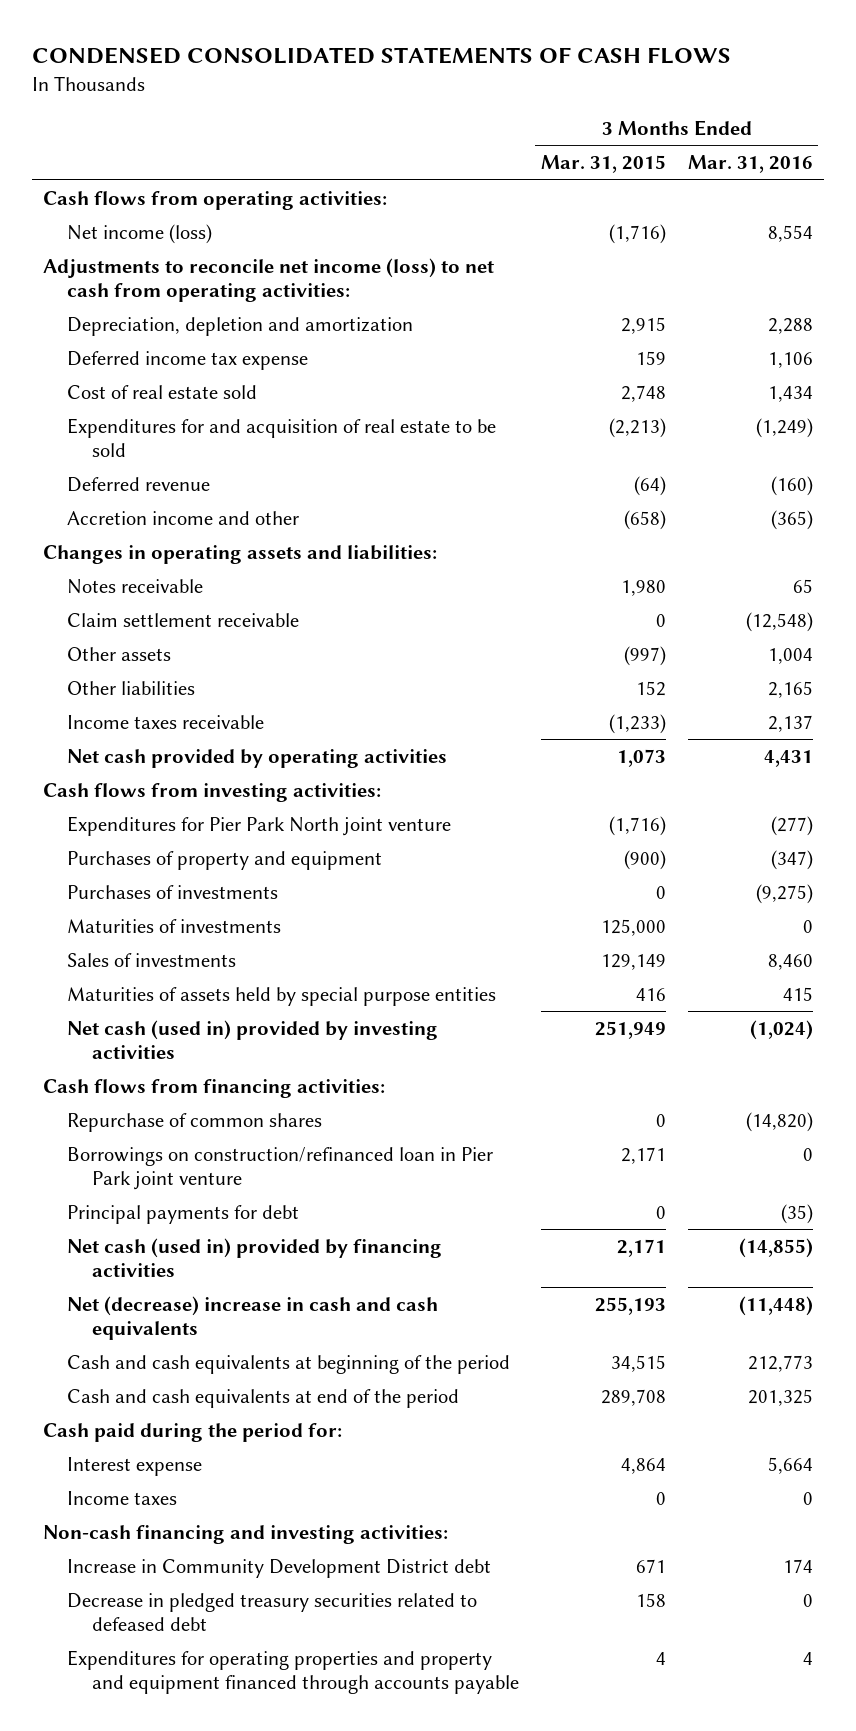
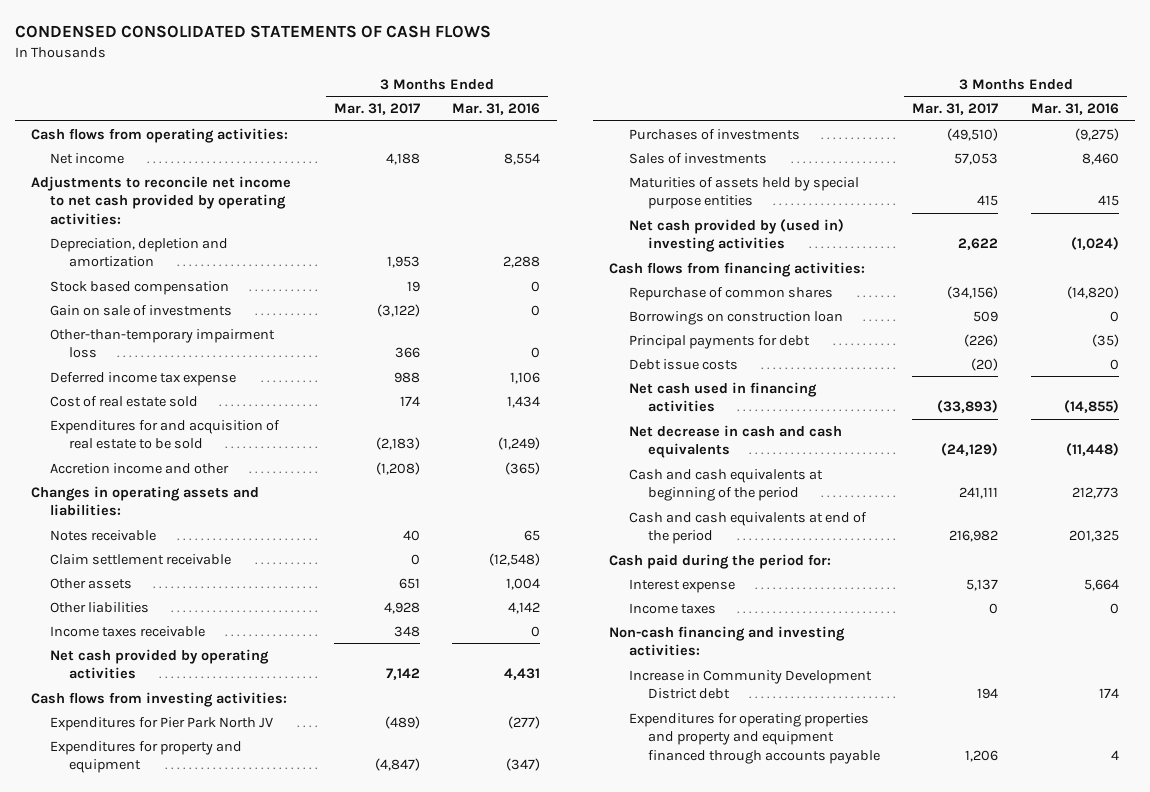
- | 3 Months Ended Mar. 31, 2015 | 3 Months Ended Mar. 31, 2016
+ | 3 Months Ended Mar. 31, 2017 | 3 Months Ended Mar. 31, 2016
- Net income (loss) | (1,716) | 8,554
- Adjustments to reconcile net income (loss) to net cash from operating activities:
+ Net income | 4,188 | 8,554
+ Adjustments to reconcile net income to net cash provided by operating activities:
+ Stock based compensation | 19 | 0
+ Gain on sale of investments | (3,122) | 0
+ Other-than-temporary impairment loss | 366 | 0
- Deferred revenue | (64) | (160)
- Other liabilities | 152 | 2,165
- Income taxes receivable | (1,233) | 2,137
+ Other liabilities | 4,928 | 4,142
+ Income taxes receivable | 348 | 0
- Expenditures for Pier Park North joint venture | (1,716) | (277)
- Purchases of property and equipment | (900) | (347)
+ Expenditures for Pier Park North JV | (489) | (277)
+ Expenditures for property and equipment | (4,847) | (347)
- Maturities of investments | 125,000 | 0
- Net cash (used in) provided by investing activities | 251,949 | (1,024)
+ Net cash provided by (used in) investing activities | 2,622 | (1,024)
- Borrowings on construction/refinanced loan in Pier Park joint venture | 2,171 | 0
+ Borrowings on construction loan | 509 | 0
- Net cash (used in) provided by financing activities | 2,171 | (14,855)
- Net (decrease) increase in cash and cash equivalents | 255,193 | (11,448)
+ Debt issue costs | (20) | 0
+ Net cash used in financing activities | (33,893) | (14,855)
+ Net decrease in cash and cash equivalents | (24,129) | (11,448)
- Decrease in pledged treasury securities related to defeased debt | 158 | 0

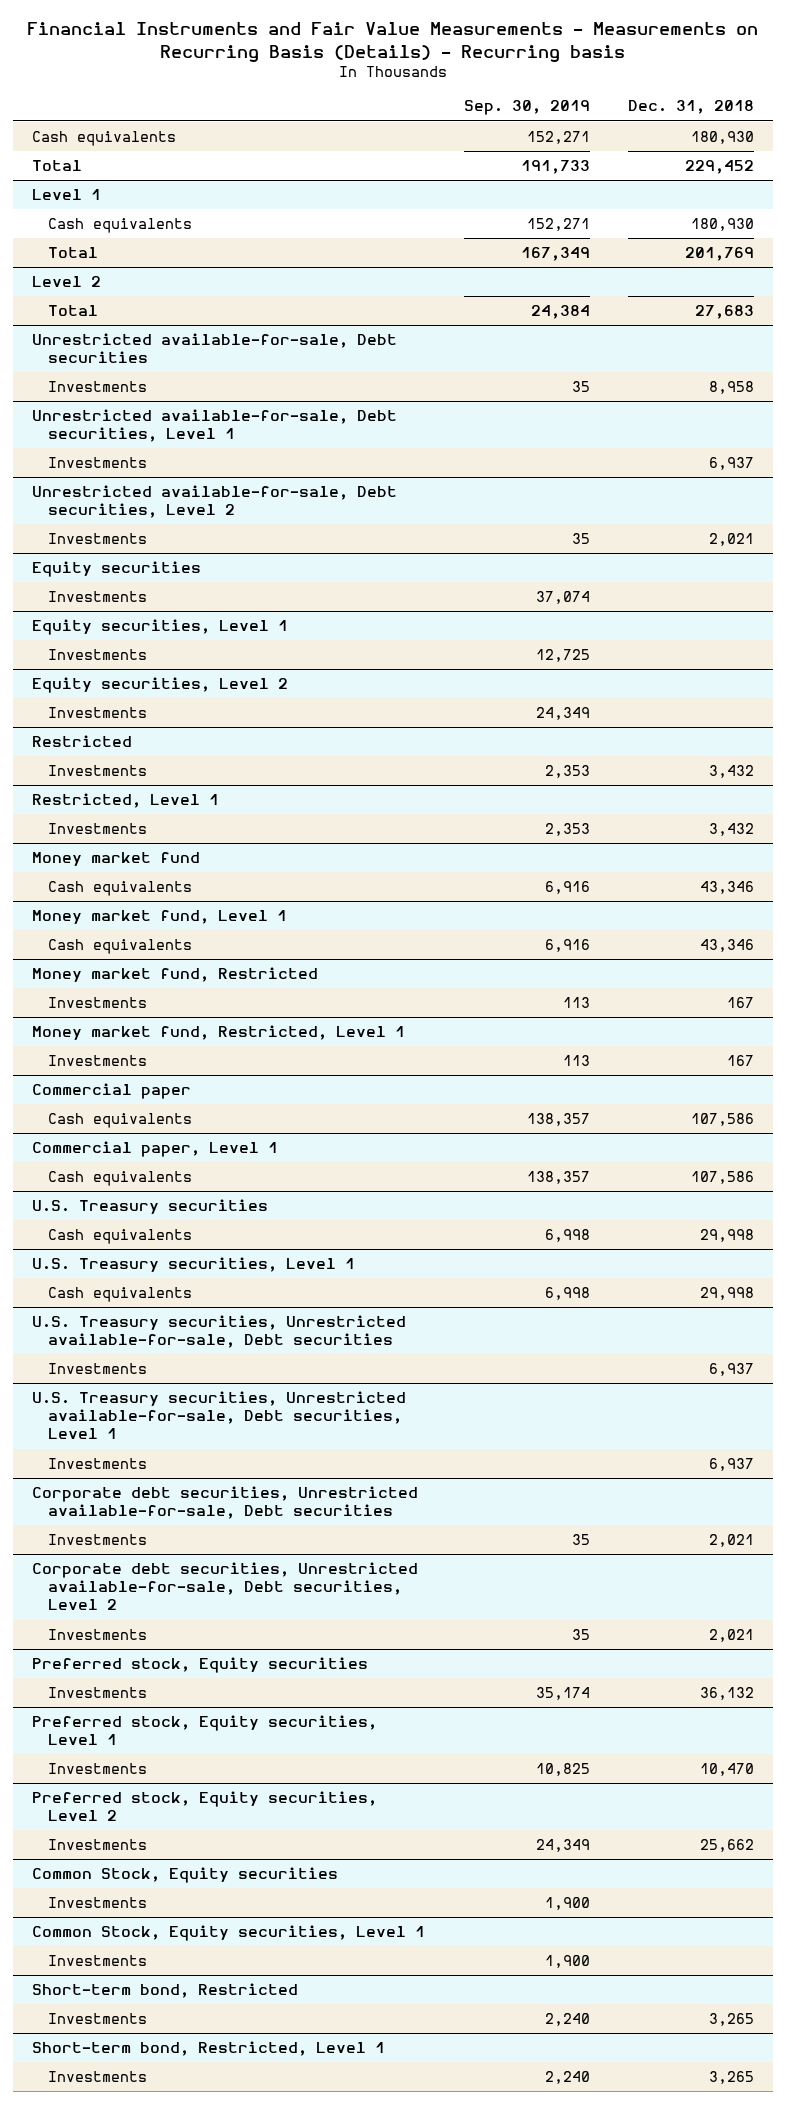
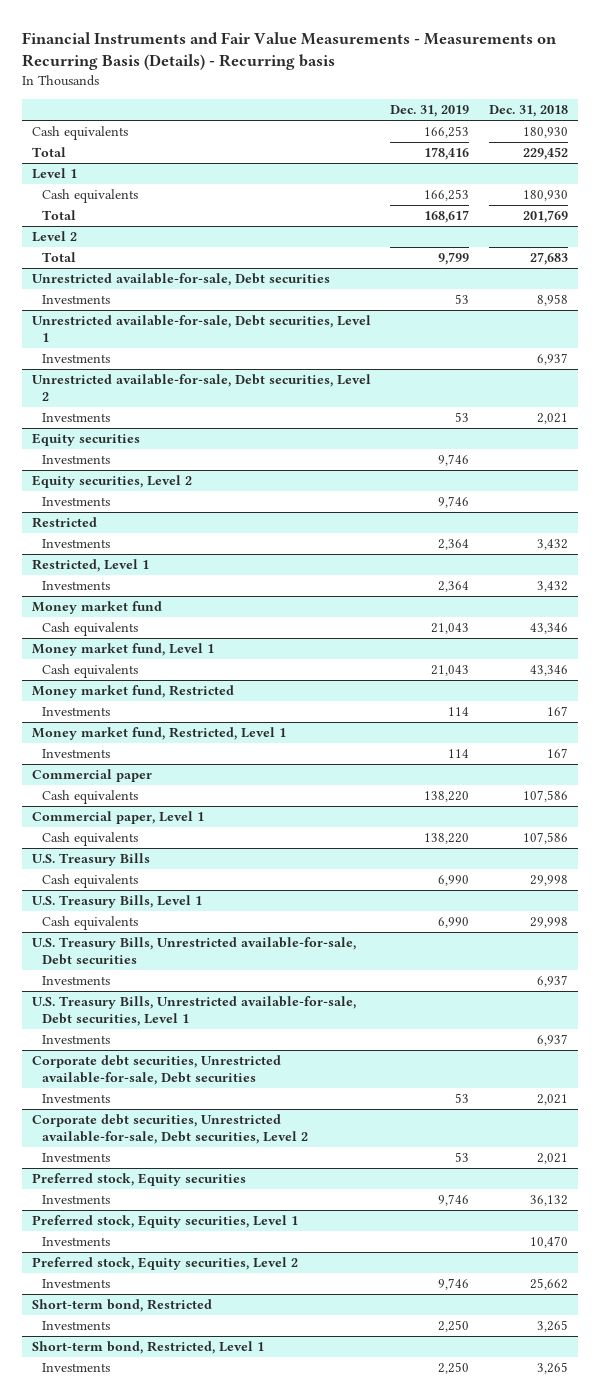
- | Sep. 30, 2019 | Dec. 31, 2018
+ | Dec. 31, 2019 | Dec. 31, 2018
- Equity securities, Level 1
- Investments | 12,725 |
- U.S. Treasury securities
+ U.S. Treasury Bills
- U.S. Treasury securities, Level 1
+ U.S. Treasury Bills, Level 1
- U.S. Treasury securities, Unrestricted available-for-sale, Debt securities
+ U.S. Treasury Bills, Unrestricted available-for-sale, Debt securities
- U.S. Treasury securities, Unrestricted available-for-sale, Debt securities, Level 1
+ U.S. Treasury Bills, Unrestricted available-for-sale, Debt securities, Level 1
- Common Stock, Equity securities
- Investments | 1,900 |
- Common Stock, Equity securities, Level 1
- Investments | 1,900 |

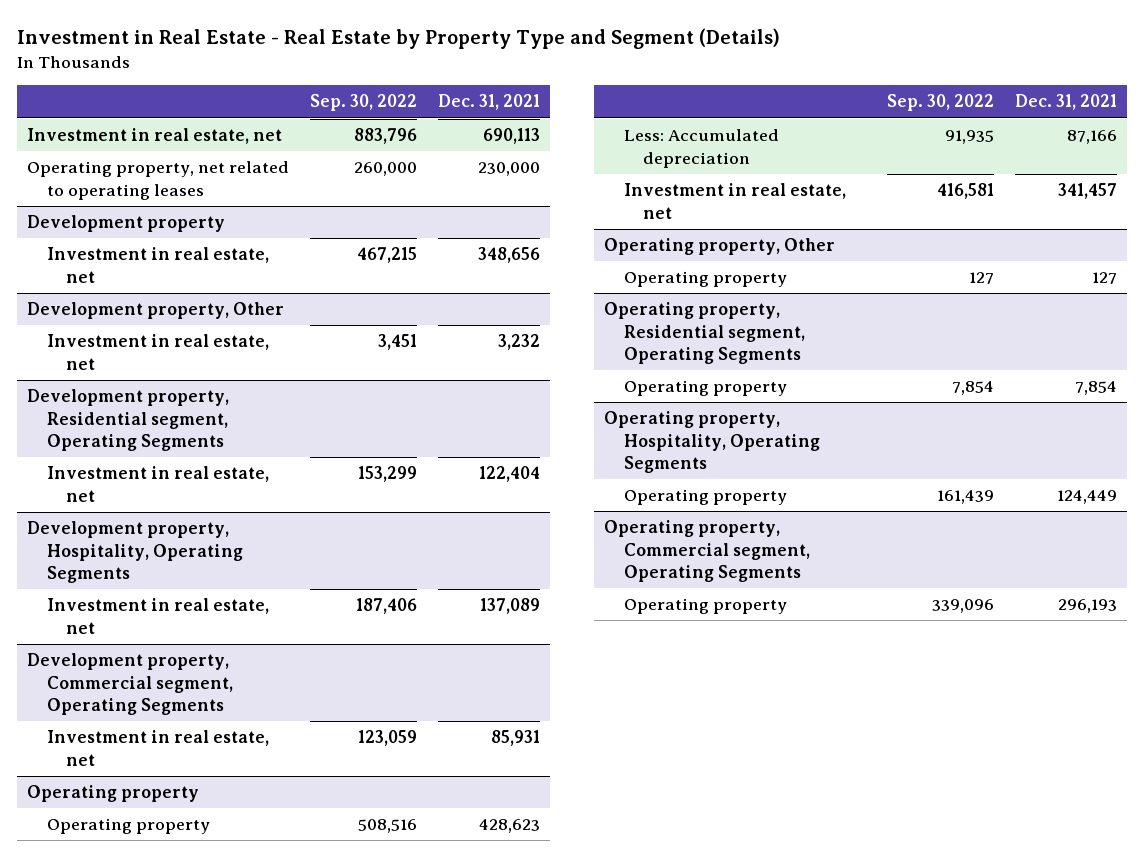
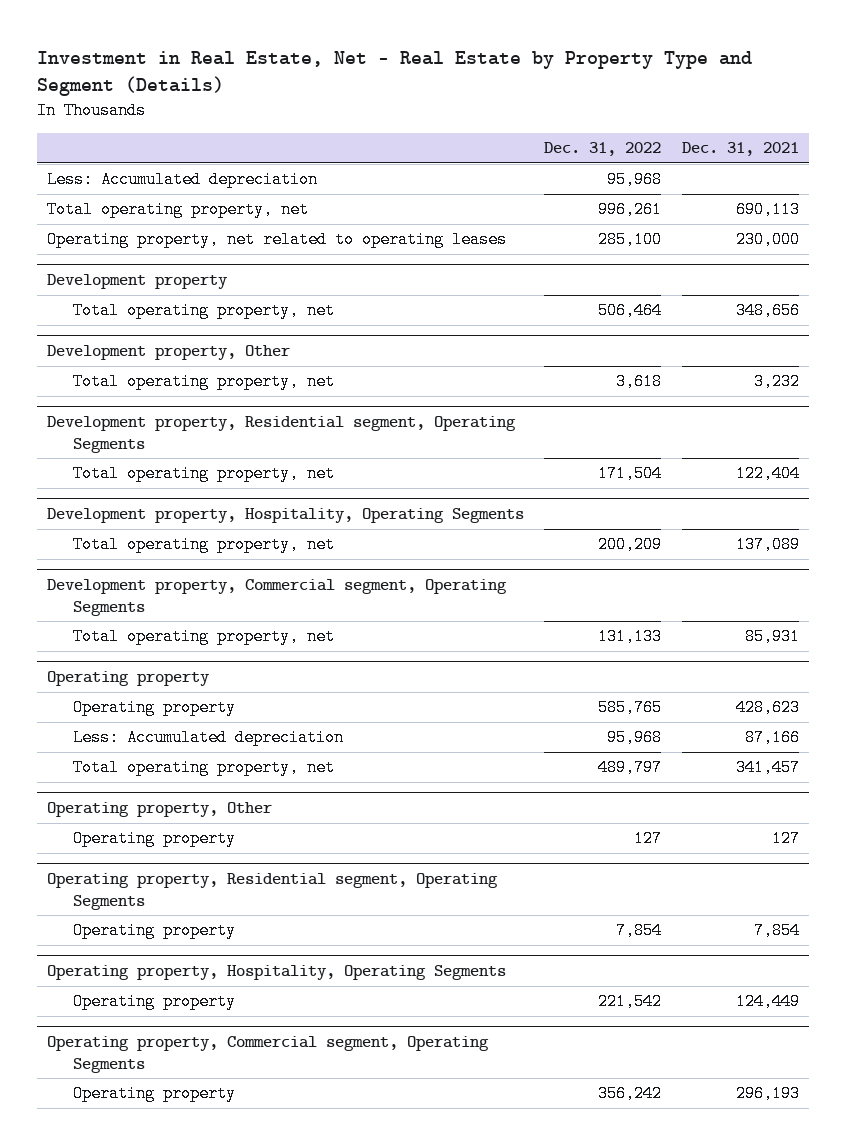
- Investment in Real Estate - Real Estate by Property Type and Segment (Details)
+ Investment in Real Estate, Net - Real Estate by Property Type and Segment (Details)
- | Sep. 30, 2022 | Dec. 31, 2021
+ | Dec. 31, 2022 | Dec. 31, 2021
- Investment in real estate, net | 883,796 | 690,113
+ Less: Accumulated depreciation | 95,968 |
+ Total operating property, net | 996,261 | 690,113
@ Development property
- Investment in real estate, net | 467,215 | 348,656
+ Total operating property, net | 506,464 | 348,656
@ Development property, Other
- Investment in real estate, net | 3,451 | 3,232
+ Total operating property, net | 3,618 | 3,232
@ Development property, Residential segment, Operating Segments
- Investment in real estate, net | 153,299 | 122,404
+ Total operating property, net | 171,504 | 122,404
@ Development property, Hospitality, Operating Segments
- Investment in real estate, net | 187,406 | 137,089
+ Total operating property, net | 200,209 | 137,089
@ Development property, Commercial segment, Operating Segments
- Investment in real estate, net | 123,059 | 85,931
+ Total operating property, net | 131,133 | 85,931
@ Operating property
- Investment in real estate, net | 416,581 | 341,457
+ Total operating property, net | 489,797 | 341,457

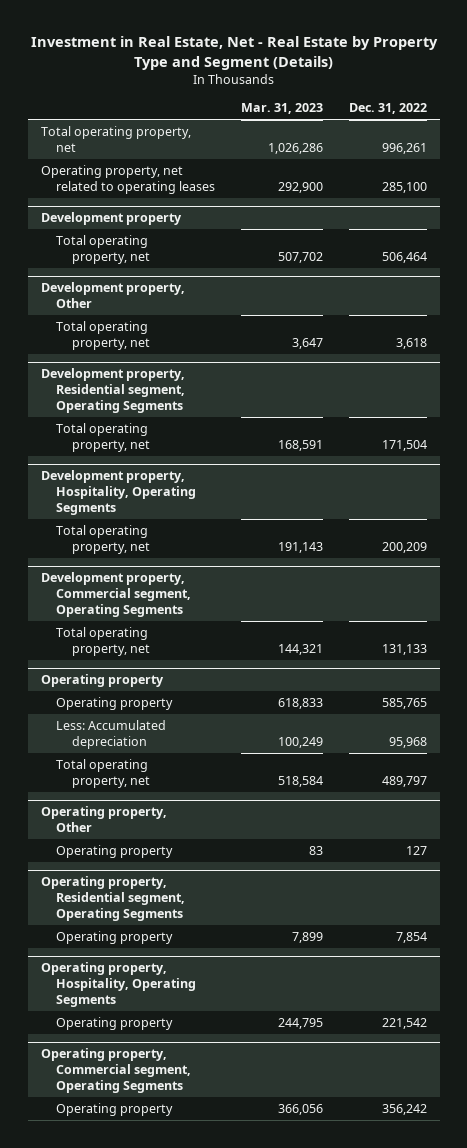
- | Dec. 31, 2022 | Dec. 31, 2021
+ | Mar. 31, 2023 | Dec. 31, 2022
- Less: Accumulated depreciation | 95,968 |

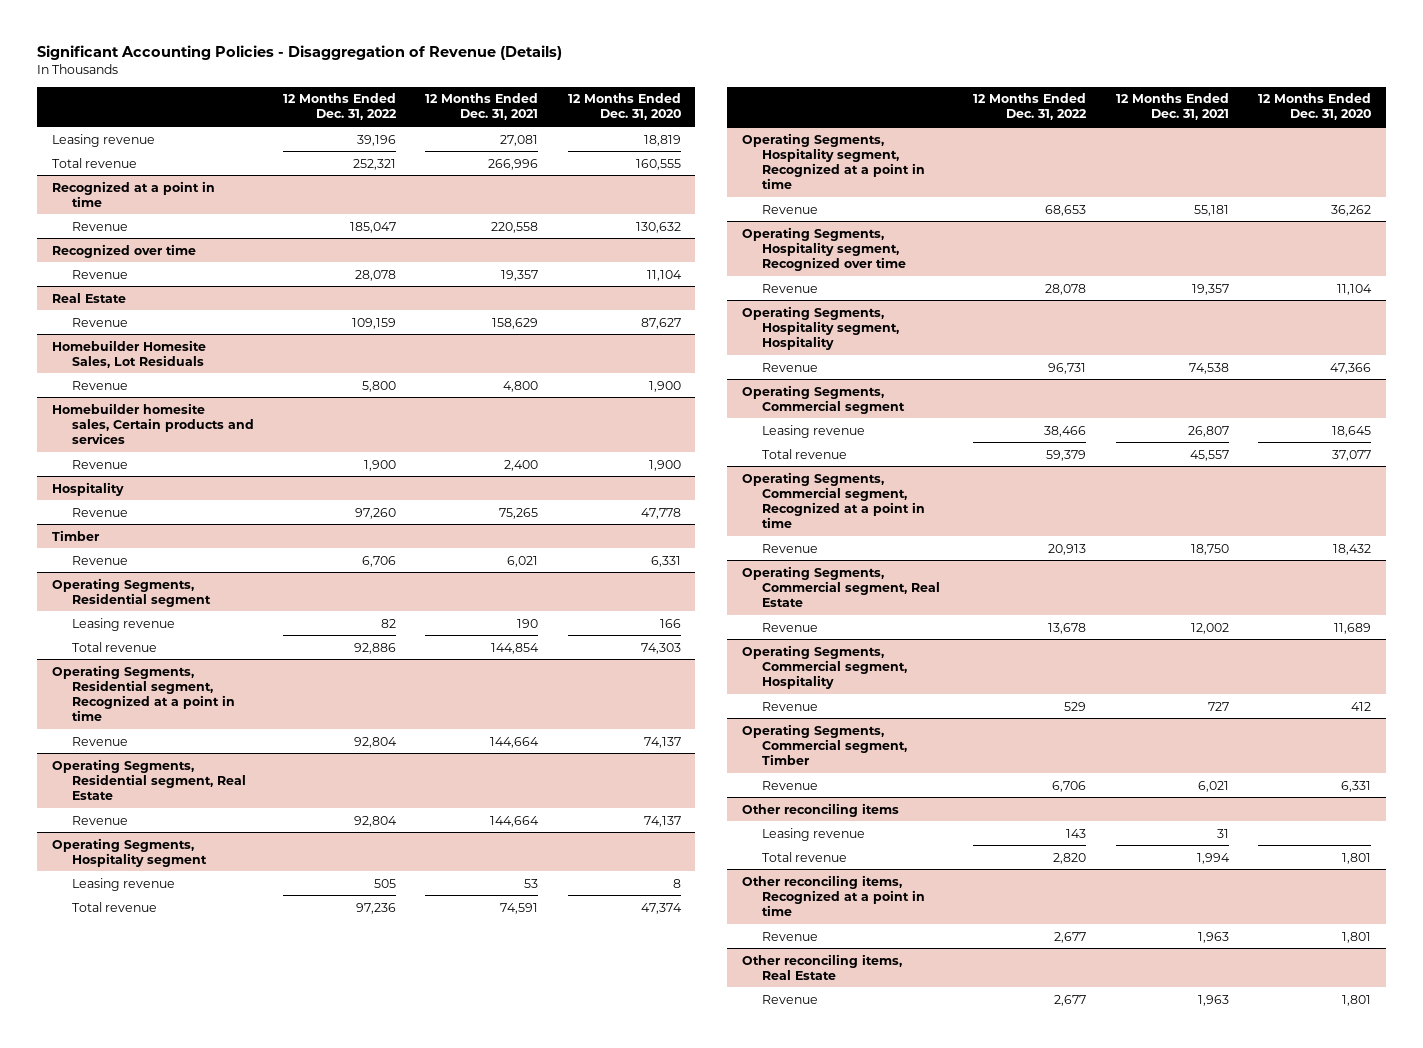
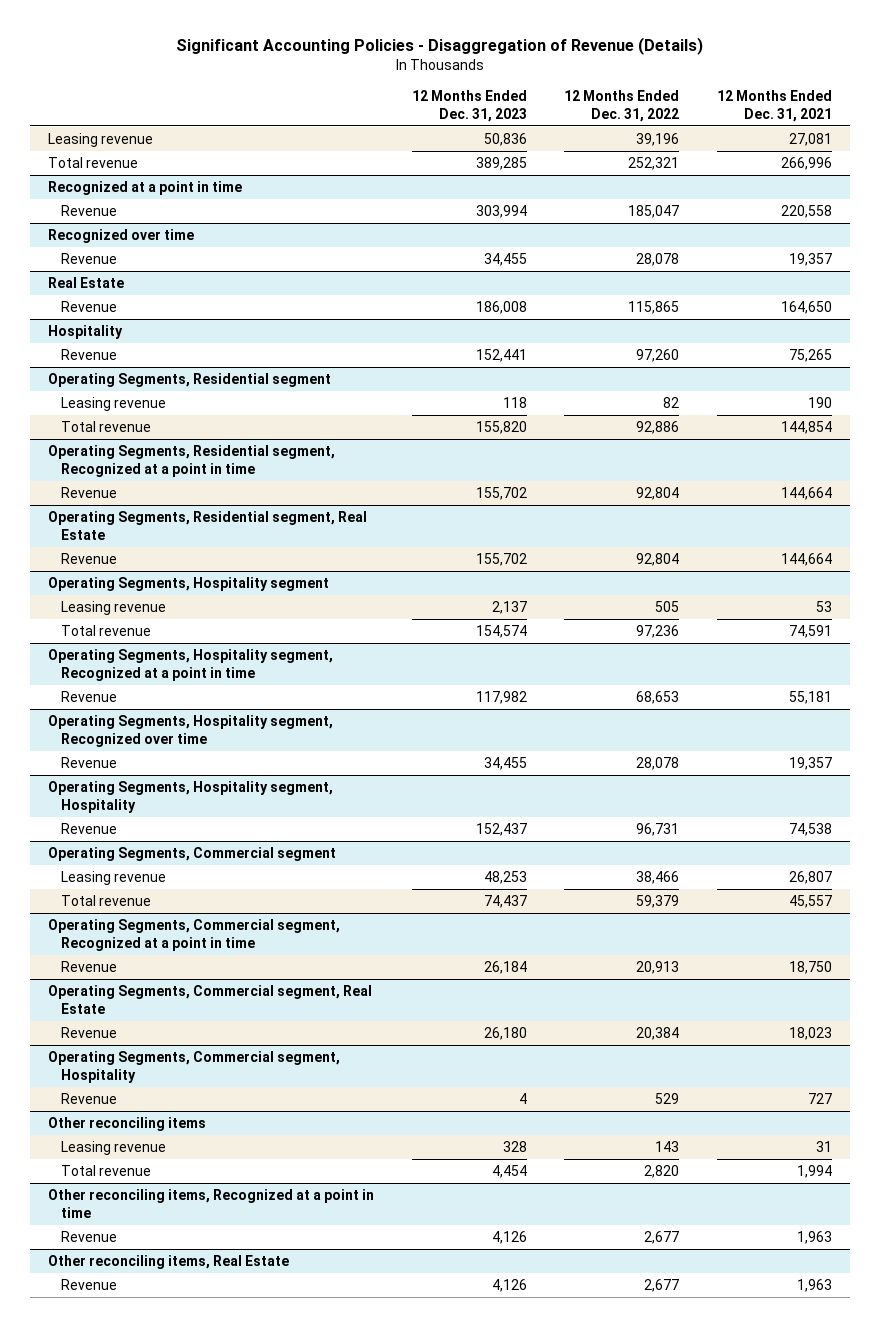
- | 12 Months Ended Dec. 31, 2022 | 12 Months Ended Dec. 31, 2021 | 12 Months Ended Dec. 31, 2020
+ | 12 Months Ended Dec. 31, 2023 | 12 Months Ended Dec. 31, 2022 | 12 Months Ended Dec. 31, 2021
@ Real Estate
- Revenue | 109,159 | 158,629 | 87,627
- Homebuilder Homesite Sales, Lot Residuals
- Revenue | 5,800 | 4,800 | 1,900
- Homebuilder homesite sales, Certain products and services
- Revenue | 1,900 | 2,400 | 1,900
@ Real Estate
+ Revenue | 186,008 | 115,865 | 164,650
- Timber
- Revenue | 6,706 | 6,021 | 6,331
@ Operating Segments, Commercial segment, Real Estate
- Revenue | 13,678 | 12,002 | 11,689
+ Revenue | 26,180 | 20,384 | 18,023
- Operating Segments, Commercial segment, Timber
- Revenue | 6,706 | 6,021 | 6,331

